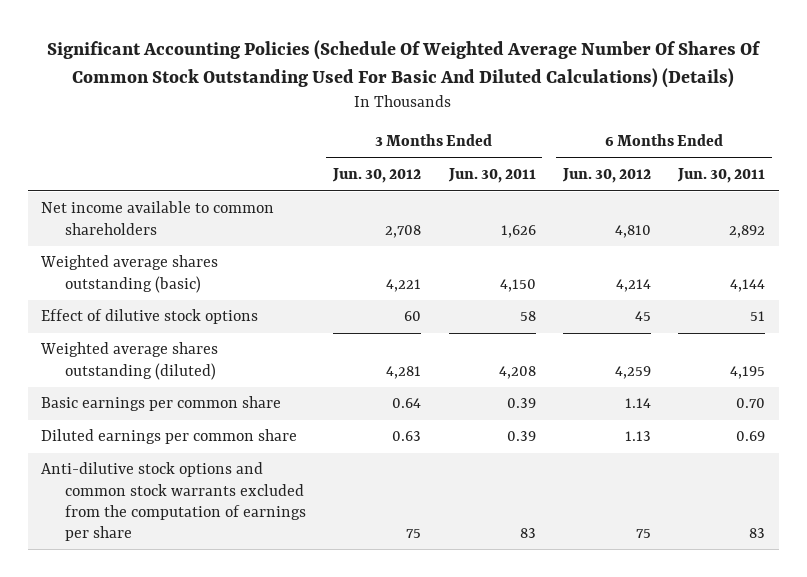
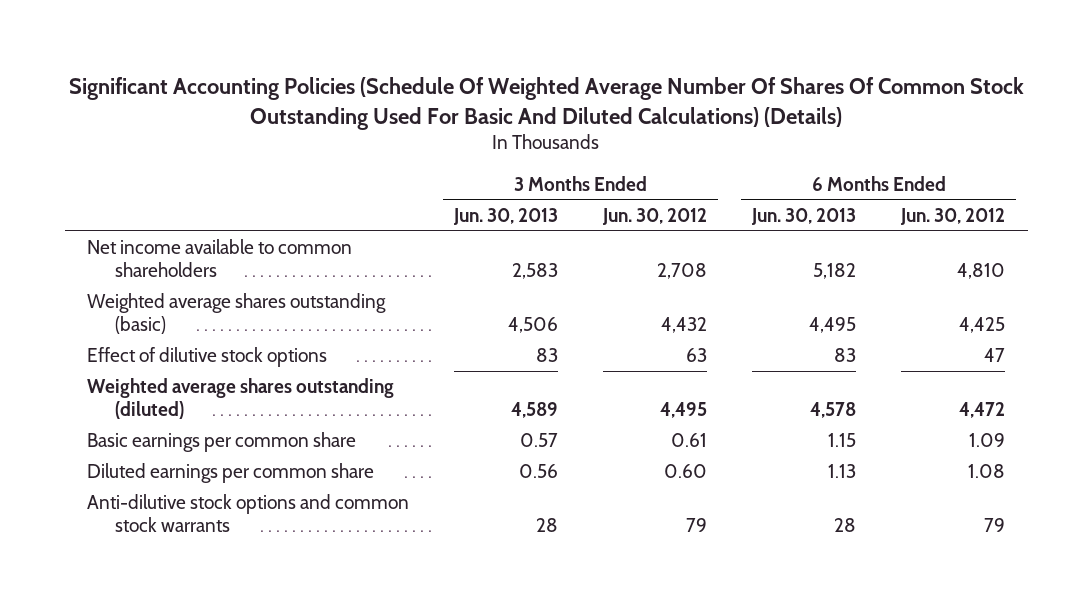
- | 3 Months Ended Jun. 30, 2012 | 3 Months Ended Jun. 30, 2011 | 6 Months Ended Jun. 30, 2012 | 6 Months Ended Jun. 30, 2011
+ | 3 Months Ended Jun. 30, 2013 | 3 Months Ended Jun. 30, 2012 | 6 Months Ended Jun. 30, 2013 | 6 Months Ended Jun. 30, 2012
- Weighted average shares outstanding (basic) | 4,221 | 4,150 | 4,214 | 4,144
- Effect of dilutive stock options | 60 | 58 | 45 | 51
- Weighted average shares outstanding (diluted) | 4,281 | 4,208 | 4,259 | 4,195
- Basic earnings per common share | 0.64 | 0.39 | 1.14 | 0.70
- Diluted earnings per common share | 0.63 | 0.39 | 1.13 | 0.69
- Anti-dilutive stock options and common stock warrants excluded from the computation of earnings per share | 75 | 83 | 75 | 83
+ Weighted average shares outstanding (basic) | 4,506 | 4,432 | 4,495 | 4,425
+ Effect of dilutive stock options | 83 | 63 | 83 | 47
+ Weighted average shares outstanding (diluted) | 4,589 | 4,495 | 4,578 | 4,472
+ Basic earnings per common share | 0.57 | 0.61 | 1.15 | 1.09
+ Diluted earnings per common share | 0.56 | 0.60 | 1.13 | 1.08
+ Anti-dilutive stock options and common stock warrants | 28 | 79 | 28 | 79

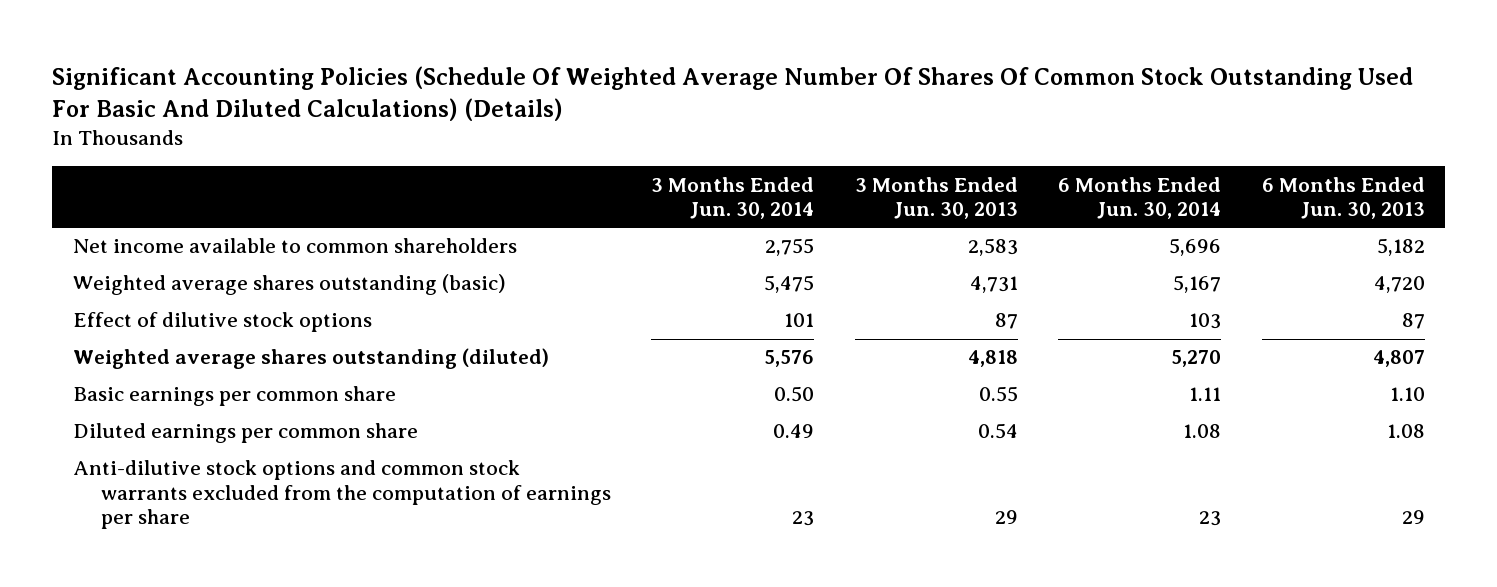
- | 3 Months Ended Jun. 30, 2013 | 3 Months Ended Jun. 30, 2012 | 6 Months Ended Jun. 30, 2013 | 6 Months Ended Jun. 30, 2012
+ | 3 Months Ended Jun. 30, 2014 | 3 Months Ended Jun. 30, 2013 | 6 Months Ended Jun. 30, 2014 | 6 Months Ended Jun. 30, 2013
- Weighted average shares outstanding (basic) | 4,506 | 4,432 | 4,495 | 4,425
- Effect of dilutive stock options | 83 | 63 | 83 | 47
- Weighted average shares outstanding (diluted) | 4,589 | 4,495 | 4,578 | 4,472
- Basic earnings per common share | 0.57 | 0.61 | 1.15 | 1.09
- Diluted earnings per common share | 0.56 | 0.60 | 1.13 | 1.08
- Anti-dilutive stock options and common stock warrants | 28 | 79 | 28 | 79
+ Weighted average shares outstanding (basic) | 5,475 | 4,731 | 5,167 | 4,720
+ Effect of dilutive stock options | 101 | 87 | 103 | 87
+ Weighted average shares outstanding (diluted) | 5,576 | 4,818 | 5,270 | 4,807
+ Basic earnings per common share | 0.50 | 0.55 | 1.11 | 1.10
+ Diluted earnings per common share | 0.49 | 0.54 | 1.08 | 1.08
+ Anti-dilutive stock options and common stock warrants excluded from the computation of earnings per share | 23 | 29 | 23 | 29

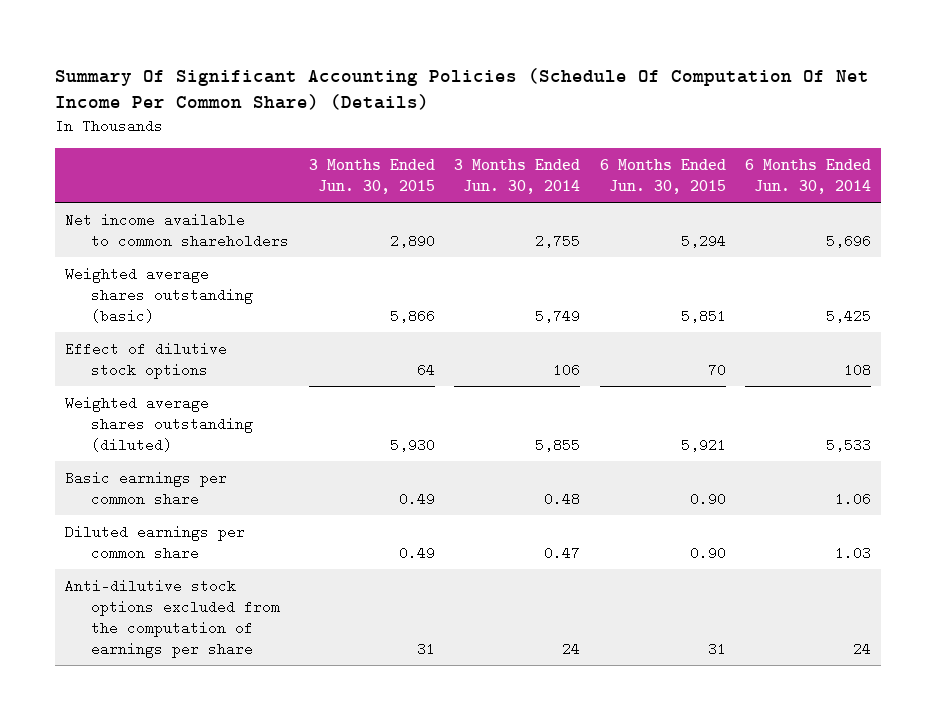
- Significant Accounting Policies (Schedule Of Weighted Average Number Of Shares Of Common Stock Outstanding Used For Basic And Diluted Calculations) (Details)
+ Summary Of Significant Accounting Policies (Schedule Of Computation Of Net Income Per Common Share) (Details)
- | 3 Months Ended Jun. 30, 2014 | 3 Months Ended Jun. 30, 2013 | 6 Months Ended Jun. 30, 2014 | 6 Months Ended Jun. 30, 2013
+ | 3 Months Ended Jun. 30, 2015 | 3 Months Ended Jun. 30, 2014 | 6 Months Ended Jun. 30, 2015 | 6 Months Ended Jun. 30, 2014
- Weighted average shares outstanding (basic) | 5,475 | 4,731 | 5,167 | 4,720
- Effect of dilutive stock options | 101 | 87 | 103 | 87
- Weighted average shares outstanding (diluted) | 5,576 | 4,818 | 5,270 | 4,807
- Basic earnings per common share | 0.50 | 0.55 | 1.11 | 1.10
- Diluted earnings per common share | 0.49 | 0.54 | 1.08 | 1.08
- Anti-dilutive stock options and common stock warrants excluded from the computation of earnings per share | 23 | 29 | 23 | 29
+ Weighted average shares outstanding (basic) | 5,866 | 5,749 | 5,851 | 5,425
+ Effect of dilutive stock options | 64 | 106 | 70 | 108
+ Weighted average shares outstanding (diluted) | 5,930 | 5,855 | 5,921 | 5,533
+ Basic earnings per common share | 0.49 | 0.48 | 0.90 | 1.06
+ Diluted earnings per common share | 0.49 | 0.47 | 0.90 | 1.03
+ Anti-dilutive stock options excluded from the computation of earnings per share | 31 | 24 | 31 | 24

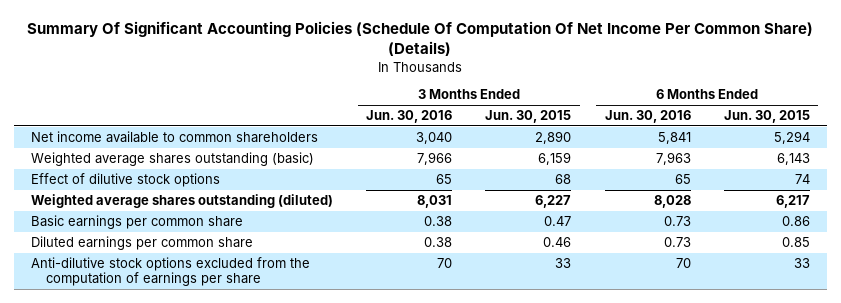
- | 3 Months Ended Jun. 30, 2015 | 3 Months Ended Jun. 30, 2014 | 6 Months Ended Jun. 30, 2015 | 6 Months Ended Jun. 30, 2014
+ | 3 Months Ended Jun. 30, 2016 | 3 Months Ended Jun. 30, 2015 | 6 Months Ended Jun. 30, 2016 | 6 Months Ended Jun. 30, 2015
- Weighted average shares outstanding (basic) | 5,866 | 5,749 | 5,851 | 5,425
- Effect of dilutive stock options | 64 | 106 | 70 | 108
- Weighted average shares outstanding (diluted) | 5,930 | 5,855 | 5,921 | 5,533
- Basic earnings per common share | 0.49 | 0.48 | 0.90 | 1.06
- Diluted earnings per common share | 0.49 | 0.47 | 0.90 | 1.03
- Anti-dilutive stock options excluded from the computation of earnings per share | 31 | 24 | 31 | 24
+ Weighted average shares outstanding (basic) | 7,966 | 6,159 | 7,963 | 6,143
+ Effect of dilutive stock options | 65 | 68 | 65 | 74
+ Weighted average shares outstanding (diluted) | 8,031 | 6,227 | 8,028 | 6,217
+ Basic earnings per common share | 0.38 | 0.47 | 0.73 | 0.86
+ Diluted earnings per common share | 0.38 | 0.46 | 0.73 | 0.85
+ Anti-dilutive stock options excluded from the computation of earnings per share | 70 | 33 | 70 | 33

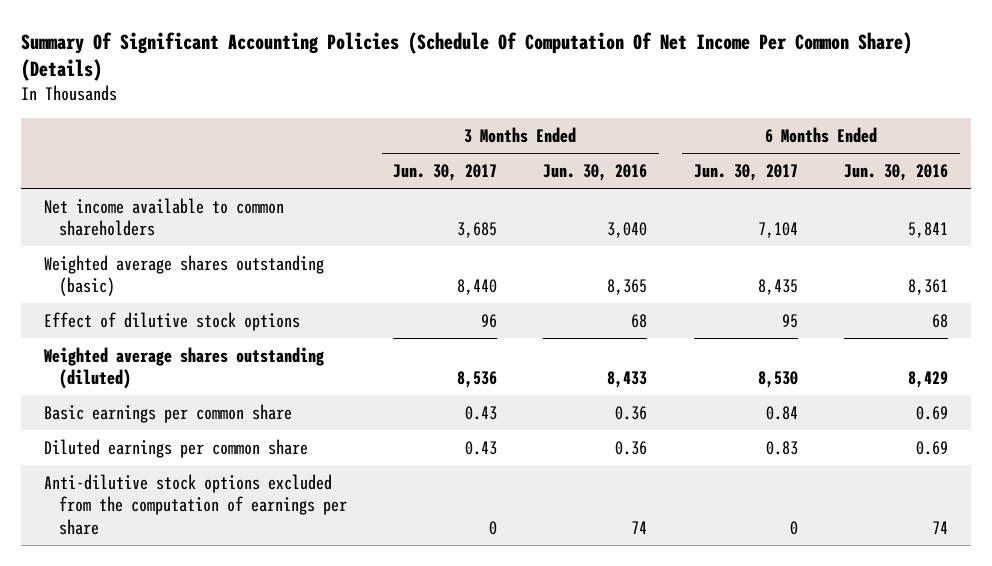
- | 3 Months Ended Jun. 30, 2016 | 3 Months Ended Jun. 30, 2015 | 6 Months Ended Jun. 30, 2016 | 6 Months Ended Jun. 30, 2015
+ | 3 Months Ended Jun. 30, 2017 | 3 Months Ended Jun. 30, 2016 | 6 Months Ended Jun. 30, 2017 | 6 Months Ended Jun. 30, 2016
- Weighted average shares outstanding (basic) | 7,966 | 6,159 | 7,963 | 6,143
- Effect of dilutive stock options | 65 | 68 | 65 | 74
- Weighted average shares outstanding (diluted) | 8,031 | 6,227 | 8,028 | 6,217
- Basic earnings per common share | 0.38 | 0.47 | 0.73 | 0.86
- Diluted earnings per common share | 0.38 | 0.46 | 0.73 | 0.85
- Anti-dilutive stock options excluded from the computation of earnings per share | 70 | 33 | 70 | 33
+ Weighted average shares outstanding (basic) | 8,440 | 8,365 | 8,435 | 8,361
+ Effect of dilutive stock options | 96 | 68 | 95 | 68
+ Weighted average shares outstanding (diluted) | 8,536 | 8,433 | 8,530 | 8,429
+ Basic earnings per common share | 0.43 | 0.36 | 0.84 | 0.69
+ Diluted earnings per common share | 0.43 | 0.36 | 0.83 | 0.69
+ Anti-dilutive stock options excluded from the computation of earnings per share | 0 | 74 | 0 | 74

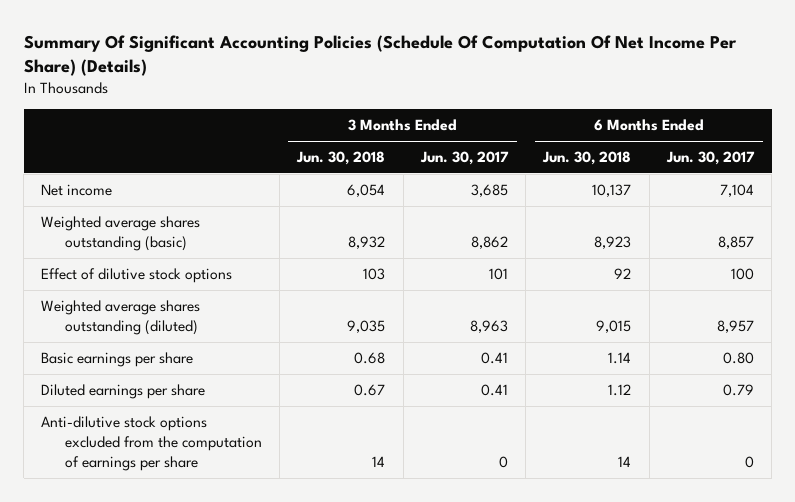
- Summary Of Significant Accounting Policies (Schedule Of Computation Of Net Income Per Common Share) (Details)
+ Summary Of Significant Accounting Policies (Schedule Of Computation Of Net Income Per Share) (Details)
- | 3 Months Ended Jun. 30, 2017 | 3 Months Ended Jun. 30, 2016 | 6 Months Ended Jun. 30, 2017 | 6 Months Ended Jun. 30, 2016
+ | 3 Months Ended Jun. 30, 2018 | 3 Months Ended Jun. 30, 2017 | 6 Months Ended Jun. 30, 2018 | 6 Months Ended Jun. 30, 2017
- Net income available to common shareholders | 3,685 | 3,040 | 7,104 | 5,841
- Weighted average shares outstanding (basic) | 8,440 | 8,365 | 8,435 | 8,361
- Effect of dilutive stock options | 96 | 68 | 95 | 68
- Weighted average shares outstanding (diluted) | 8,536 | 8,433 | 8,530 | 8,429
- Basic earnings per common share | 0.43 | 0.36 | 0.84 | 0.69
- Diluted earnings per common share | 0.43 | 0.36 | 0.83 | 0.69
+ Net income | 6,054 | 3,685 | 10,137 | 7,104
+ Weighted average shares outstanding (basic) | 8,932 | 8,862 | 8,923 | 8,857
+ Effect of dilutive stock options | 103 | 101 | 92 | 100
+ Weighted average shares outstanding (diluted) | 9,035 | 8,963 | 9,015 | 8,957
+ Basic earnings per share | 0.68 | 0.41 | 1.14 | 0.80
+ Diluted earnings per share | 0.67 | 0.41 | 1.12 | 0.79

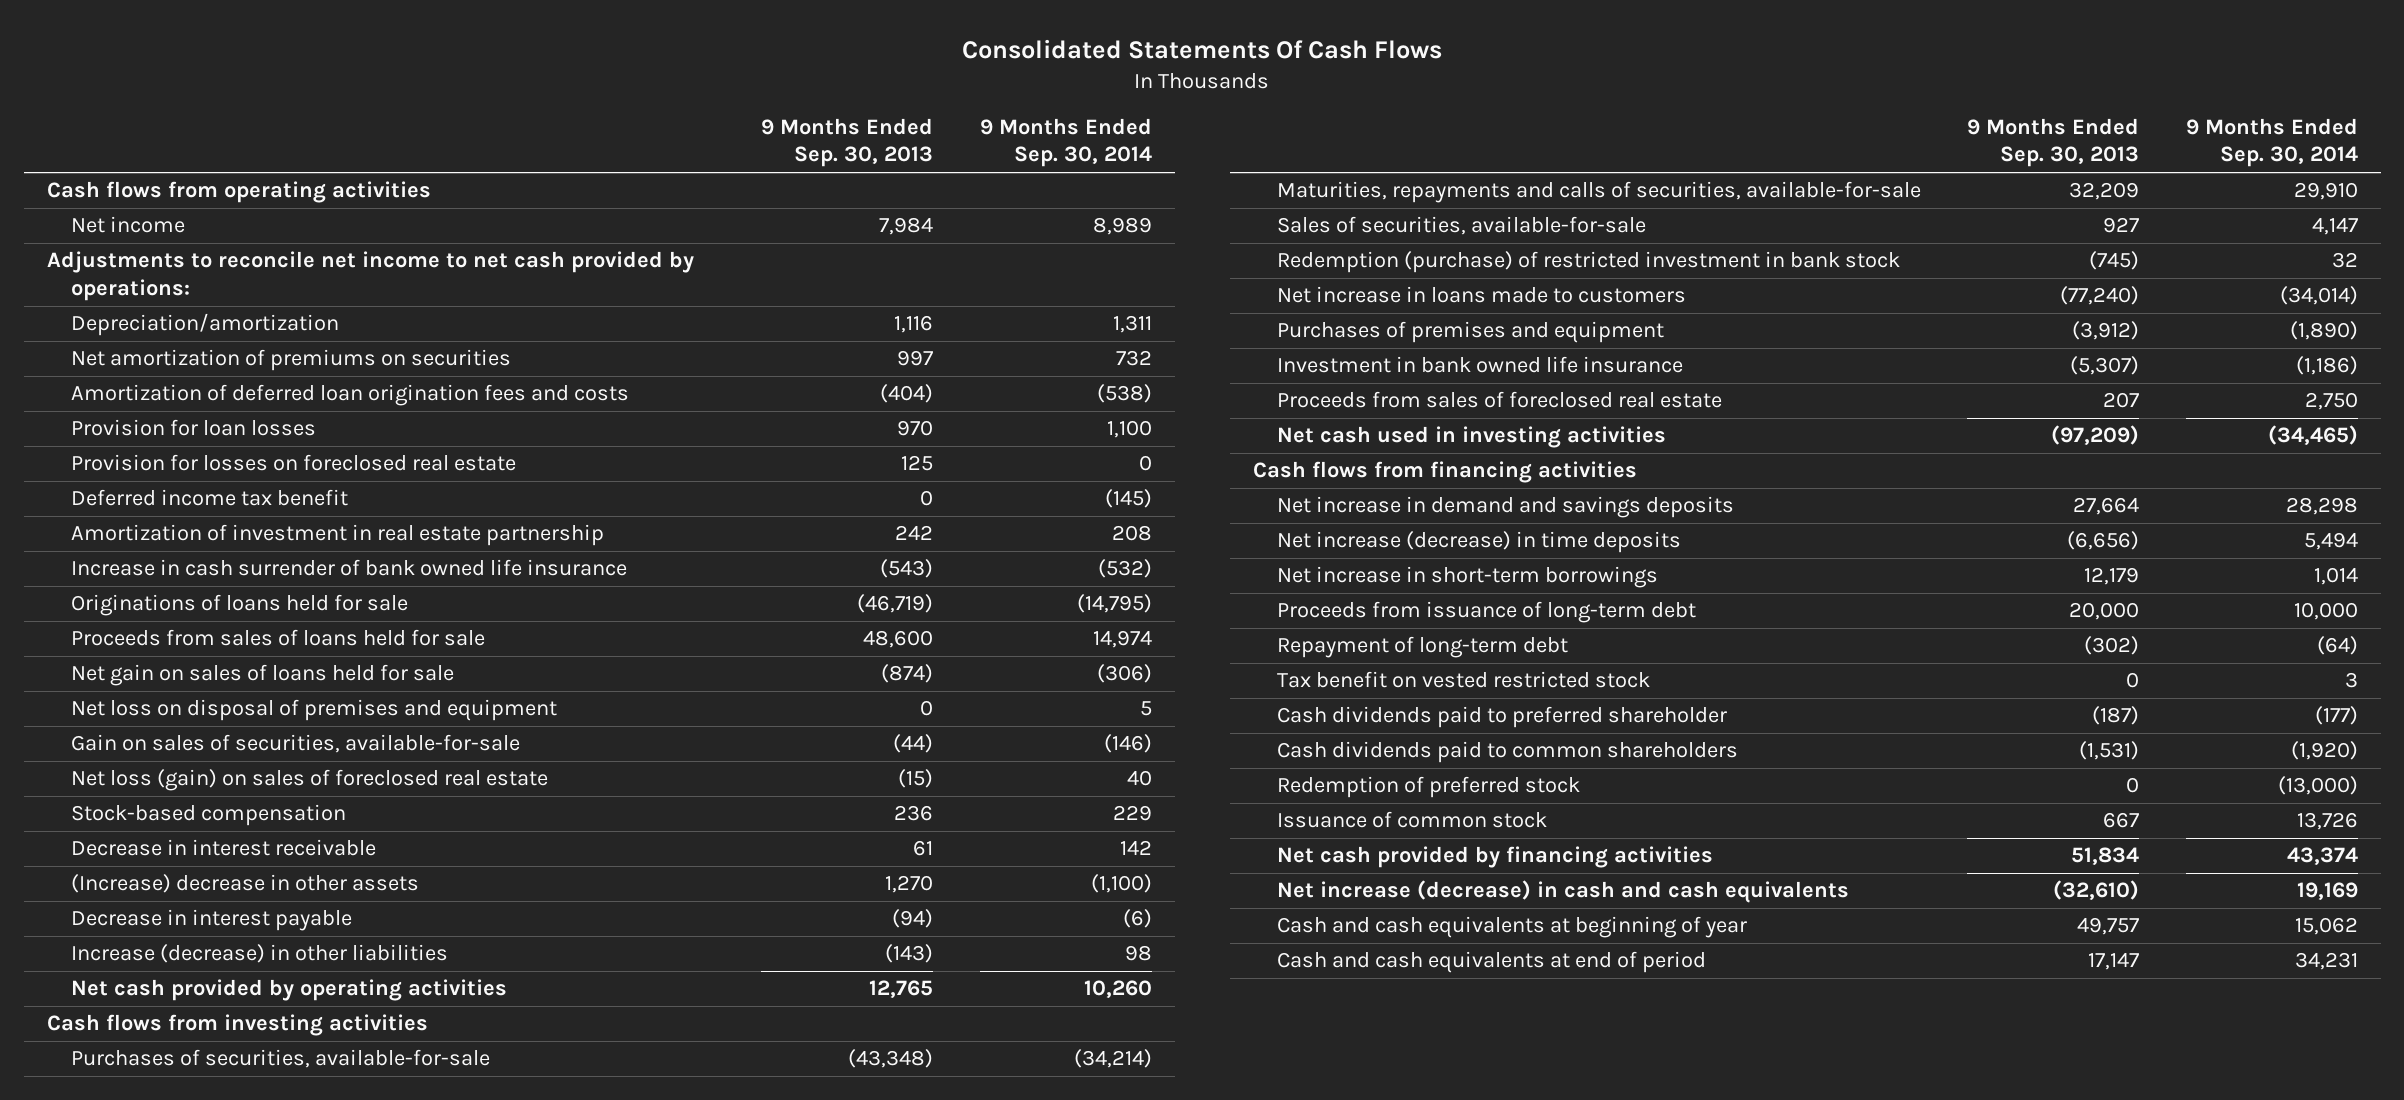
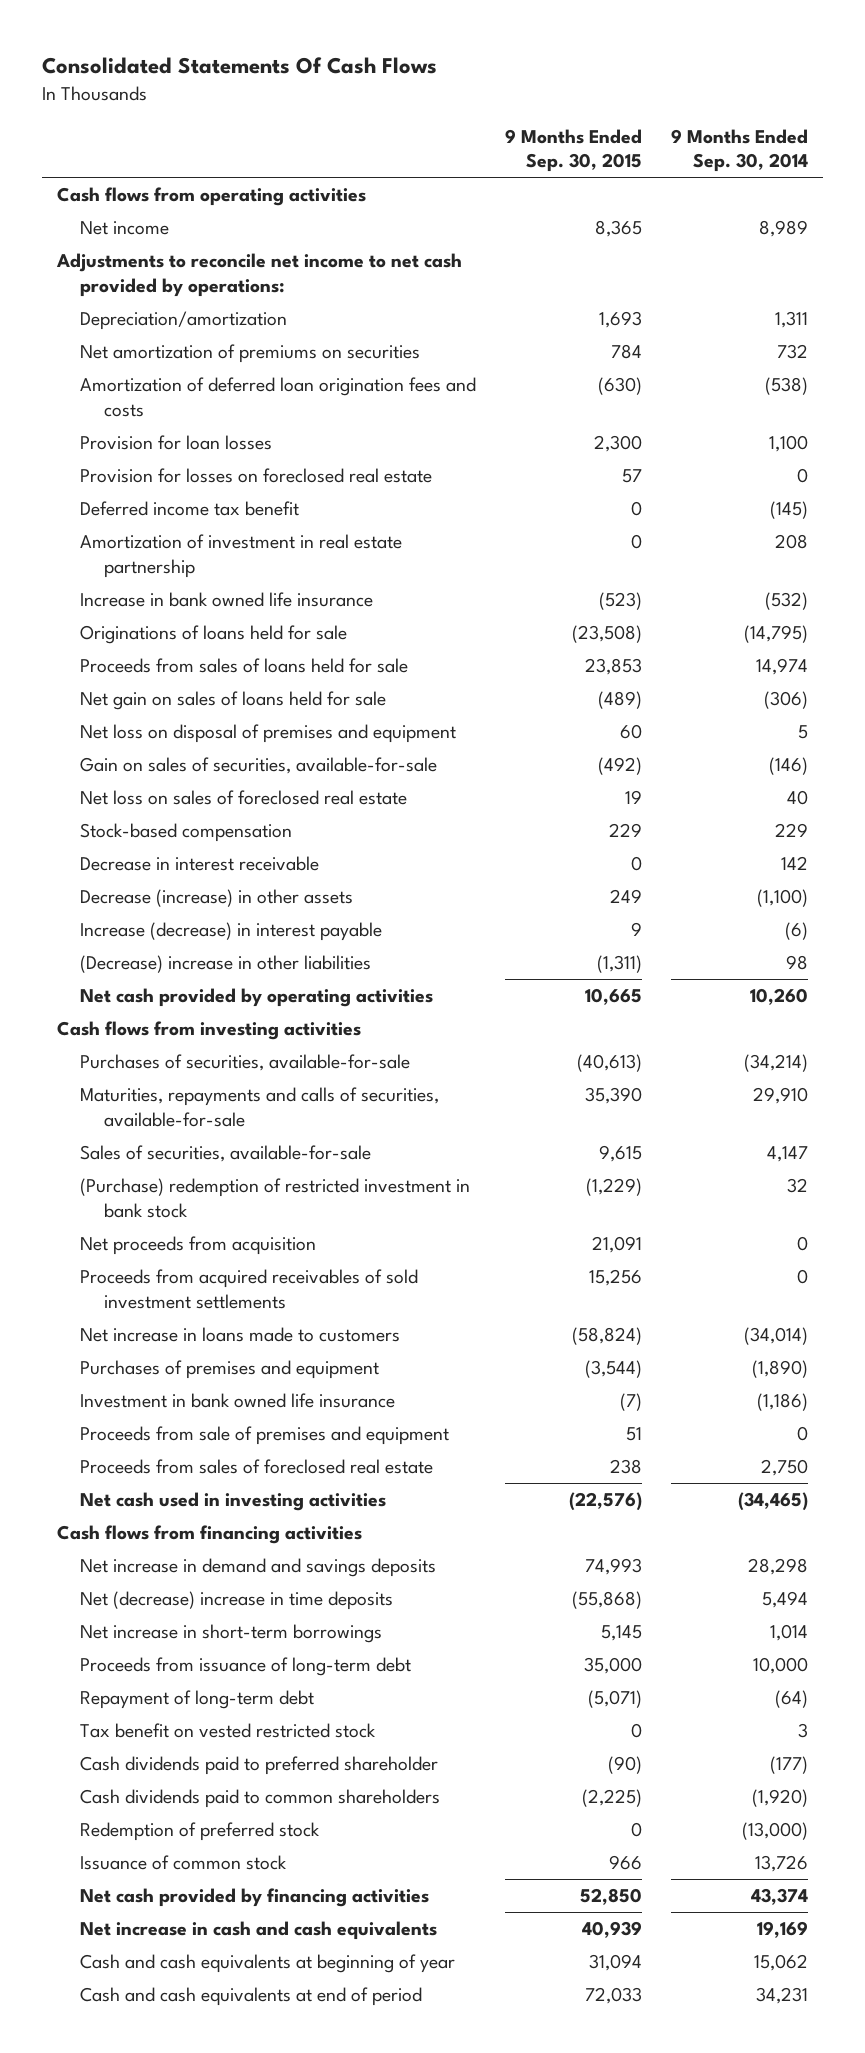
- | 9 Months Ended Sep. 30, 2013 | 9 Months Ended Sep. 30, 2014
+ | 9 Months Ended Sep. 30, 2015 | 9 Months Ended Sep. 30, 2014
- Increase in cash surrender of bank owned life insurance | (543) | (532)
+ Increase in bank owned life insurance | (523) | (532)
- Net loss (gain) on sales of foreclosed real estate | (15) | 40
+ Net loss on sales of foreclosed real estate | 19 | 40
- (Increase) decrease in other assets | 1,270 | (1,100)
- Decrease in interest payable | (94) | (6)
- Increase (decrease) in other liabilities | (143) | 98
+ Decrease (increase) in other assets | 249 | (1,100)
+ Increase (decrease) in interest payable | 9 | (6)
+ (Decrease) increase in other liabilities | (1,311) | 98
- Redemption (purchase) of restricted investment in bank stock | (745) | 32
+ (Purchase) redemption of restricted investment in bank stock | (1,229) | 32
+ Net proceeds from acquisition | 21,091 | 0
+ Proceeds from acquired receivables of sold investment settlements | 15,256 | 0
+ Proceeds from sale of premises and equipment | 51 | 0
- Net increase (decrease) in time deposits | (6,656) | 5,494
+ Net (decrease) increase in time deposits | (55,868) | 5,494
- Net increase (decrease) in cash and cash equivalents | (32,610) | 19,169
+ Net increase in cash and cash equivalents | 40,939 | 19,169

